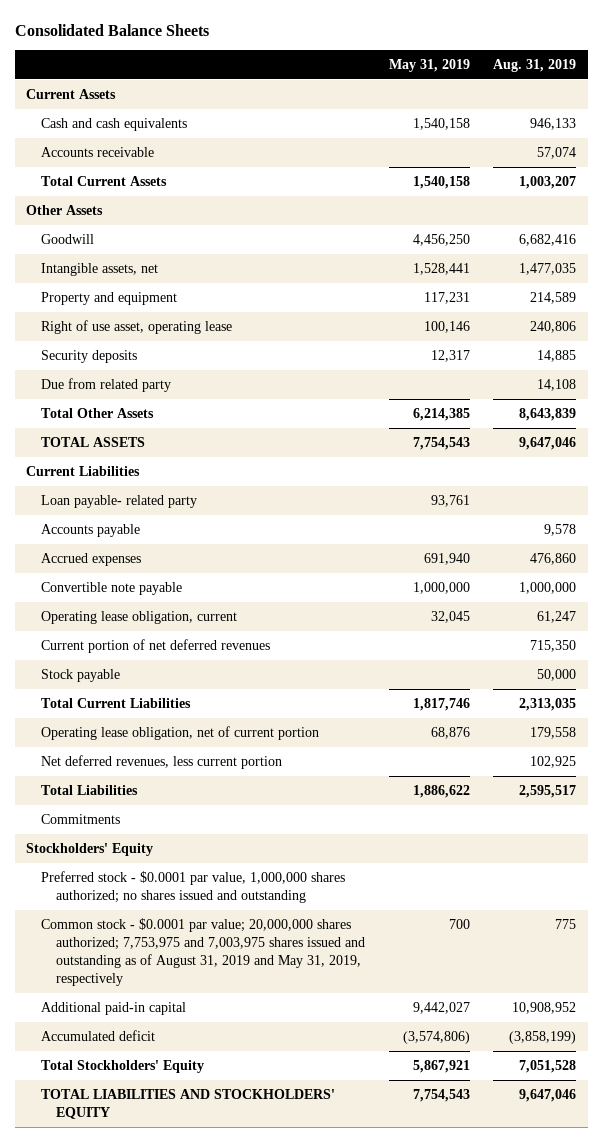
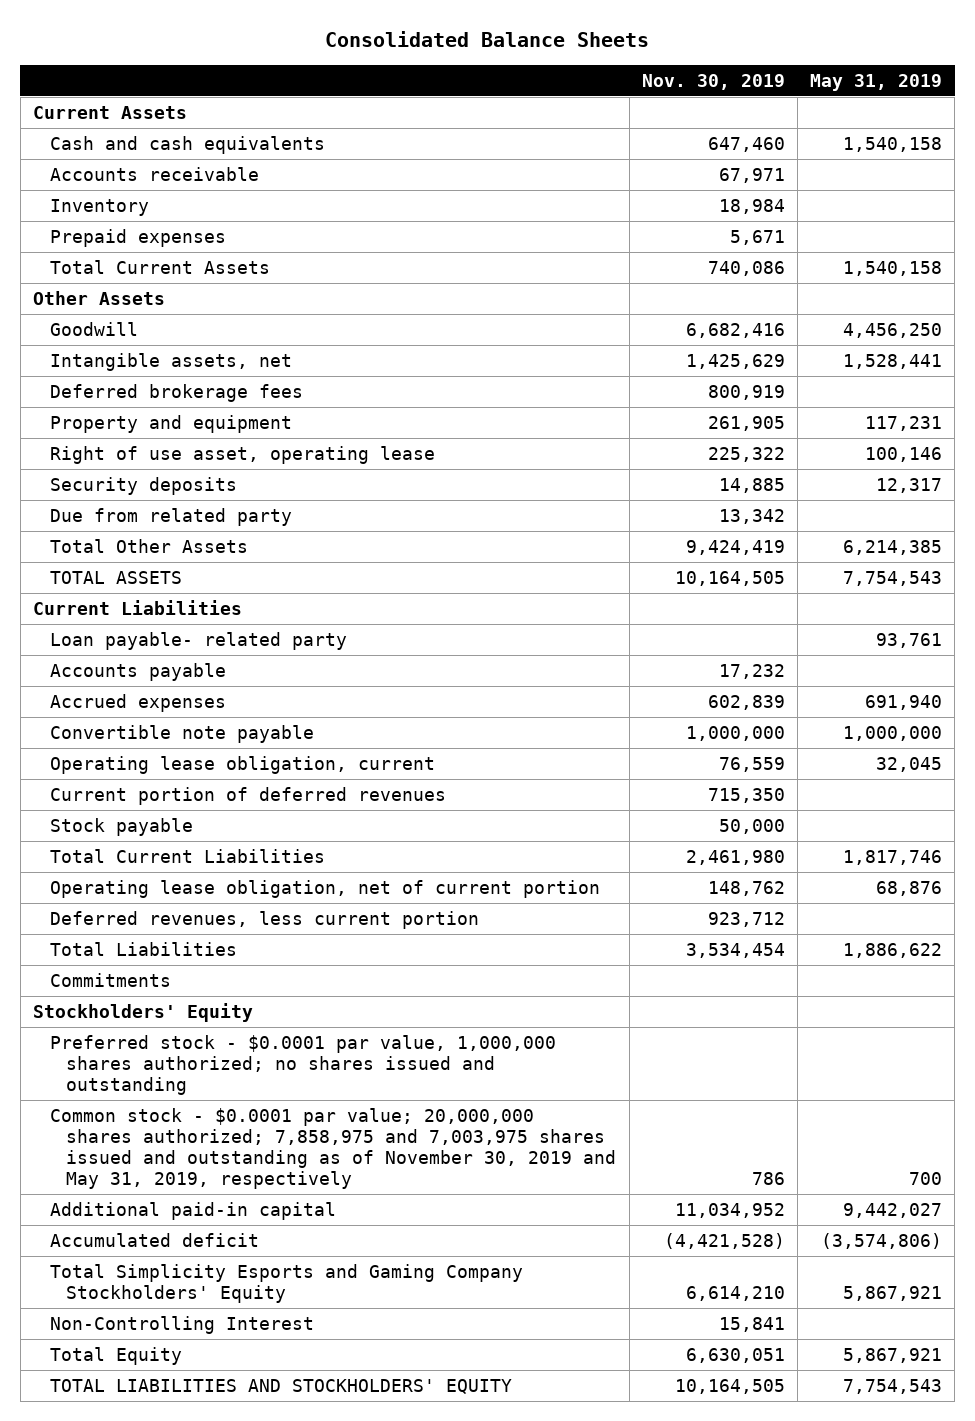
- | May 31, 2019 | Aug. 31, 2019
+ | Nov. 30, 2019 | May 31, 2019
+ Inventory | 18,984 |
+ Prepaid expenses | 5,671 |
+ Deferred brokerage fees | 800,919 |
- Current portion of net deferred revenues | | 715,350
+ Current portion of deferred revenues | 715,350 |
- Net deferred revenues, less current portion | | 102,925
+ Deferred revenues, less current portion | 923,712 |
- Common stock - $0.0001 par value; 20,000,000 shares authorized; 7,753,975 and 7,003,975 shares issued and outstanding as of August 31, 2019 and May 31, 2019, respectively | 700 | 775
+ Common stock - $0.0001 par value; 20,000,000 shares authorized; 7,858,975 and 7,003,975 shares issued and outstanding as of November 30, 2019 and May 31, 2019, respectively | 786 | 700
- Total Stockholders' Equity | 5,867,921 | 7,051,528
+ Total Simplicity Esports and Gaming Company Stockholders' Equity | 6,614,210 | 5,867,921
+ Non-Controlling Interest | 15,841 |
+ Total Equity | 6,630,051 | 5,867,921

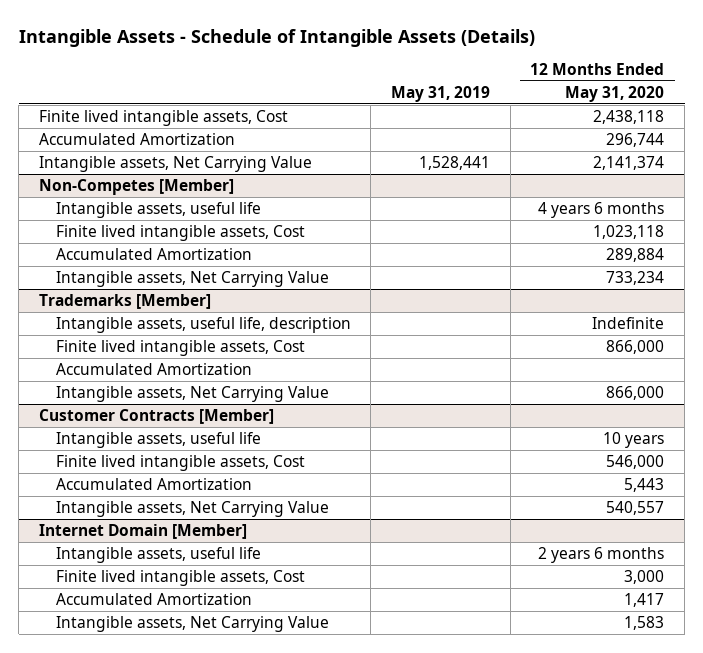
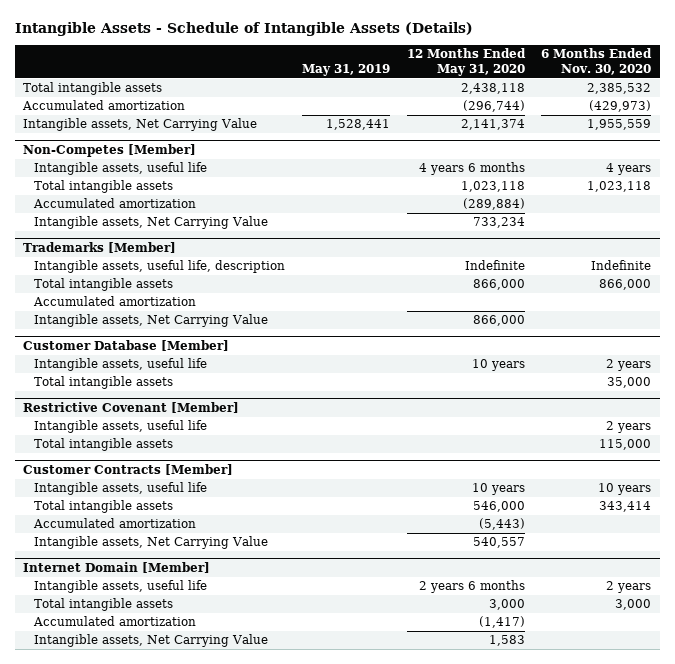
- | May 31, 2019 | 12 Months Ended May 31, 2020
+ | May 31, 2019 | 12 Months Ended May 31, 2020 | 6 Months Ended Nov. 30, 2020
- Finite lived intangible assets, Cost | | 2,438,118
- Accumulated Amortization | | 296,744
+ Total intangible assets | | 2,438,118 | 2,385,532
+ Accumulated amortization | | (296,744) | (429,973)
@ Non-Competes [Member]
- Finite lived intangible assets, Cost | | 1,023,118
- Accumulated Amortization | | 289,884
+ Total intangible assets | | 1,023,118 | 1,023,118
+ Accumulated amortization | | (289,884) |
@ Trademarks [Member]
- Finite lived intangible assets, Cost | | 866,000
- Accumulated Amortization
+ Total intangible assets | | 866,000 | 866,000
+ Accumulated amortization
+ Customer Database [Member]
+ Intangible assets, useful life | | 10 years | 2 years
+ Total intangible assets | | | 35,000
+ Restrictive Covenant [Member]
+ Intangible assets, useful life | | | 2 years
+ Total intangible assets | | | 115,000
@ Customer Contracts [Member]
- Finite lived intangible assets, Cost | | 546,000
- Accumulated Amortization | | 5,443
+ Total intangible assets | | 546,000 | 343,414
+ Accumulated amortization | | (5,443) |
@ Internet Domain [Member]
- Finite lived intangible assets, Cost | | 3,000
- Accumulated Amortization | | 1,417
+ Total intangible assets | | 3,000 | 3,000
+ Accumulated amortization | | (1,417) |

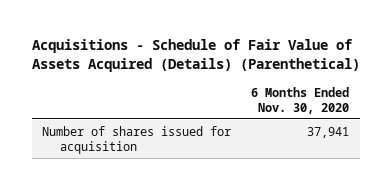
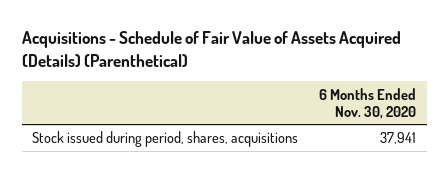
- Number of shares issued for acquisition | 37,941
+ Stock issued during period, shares, acquisitions | 37,941

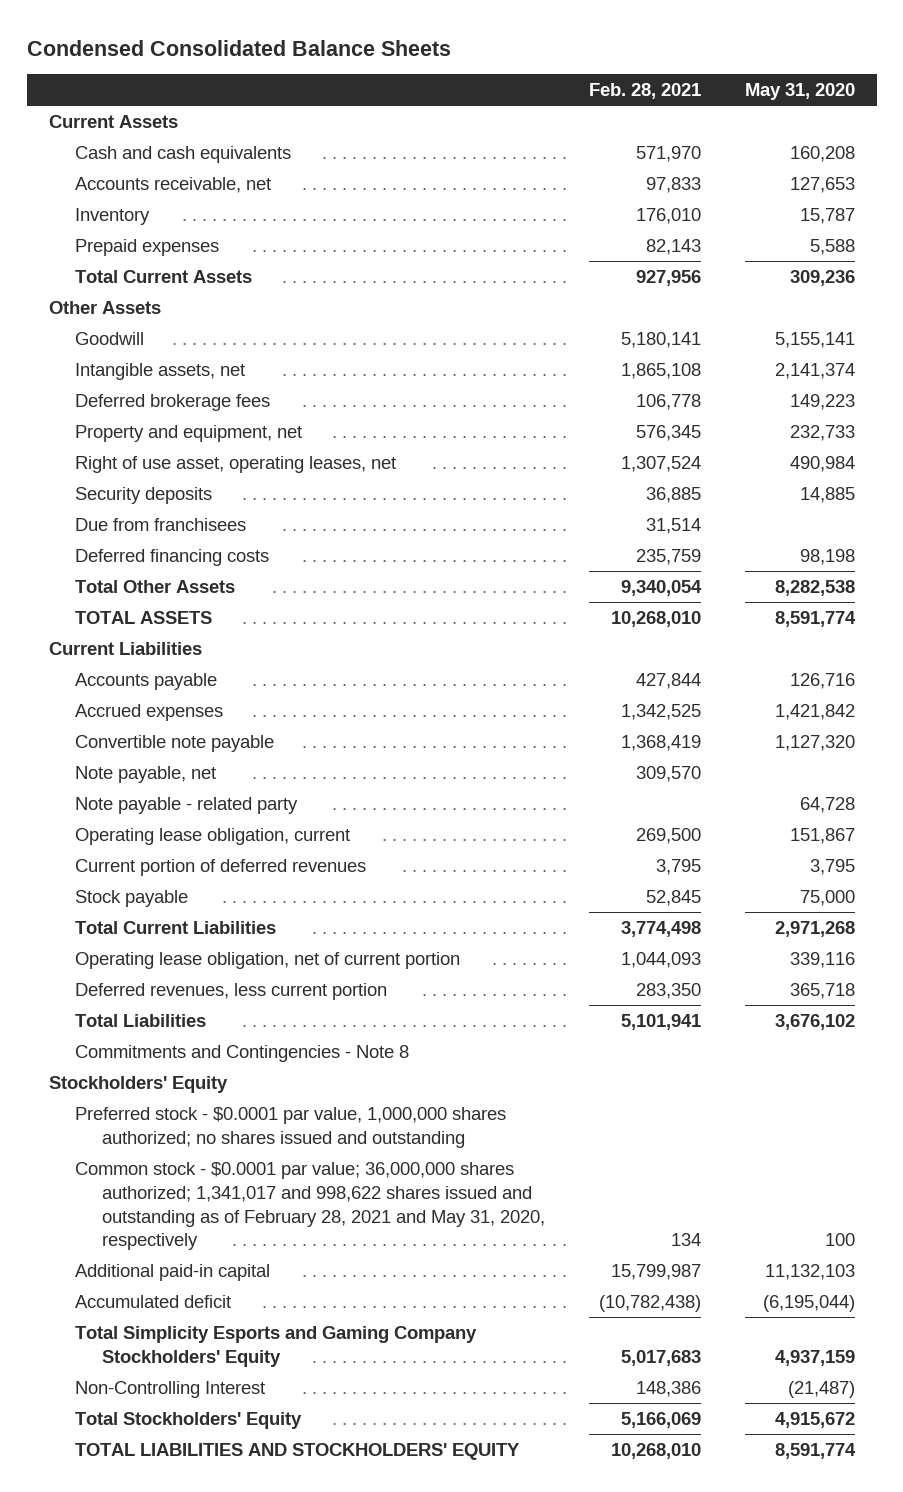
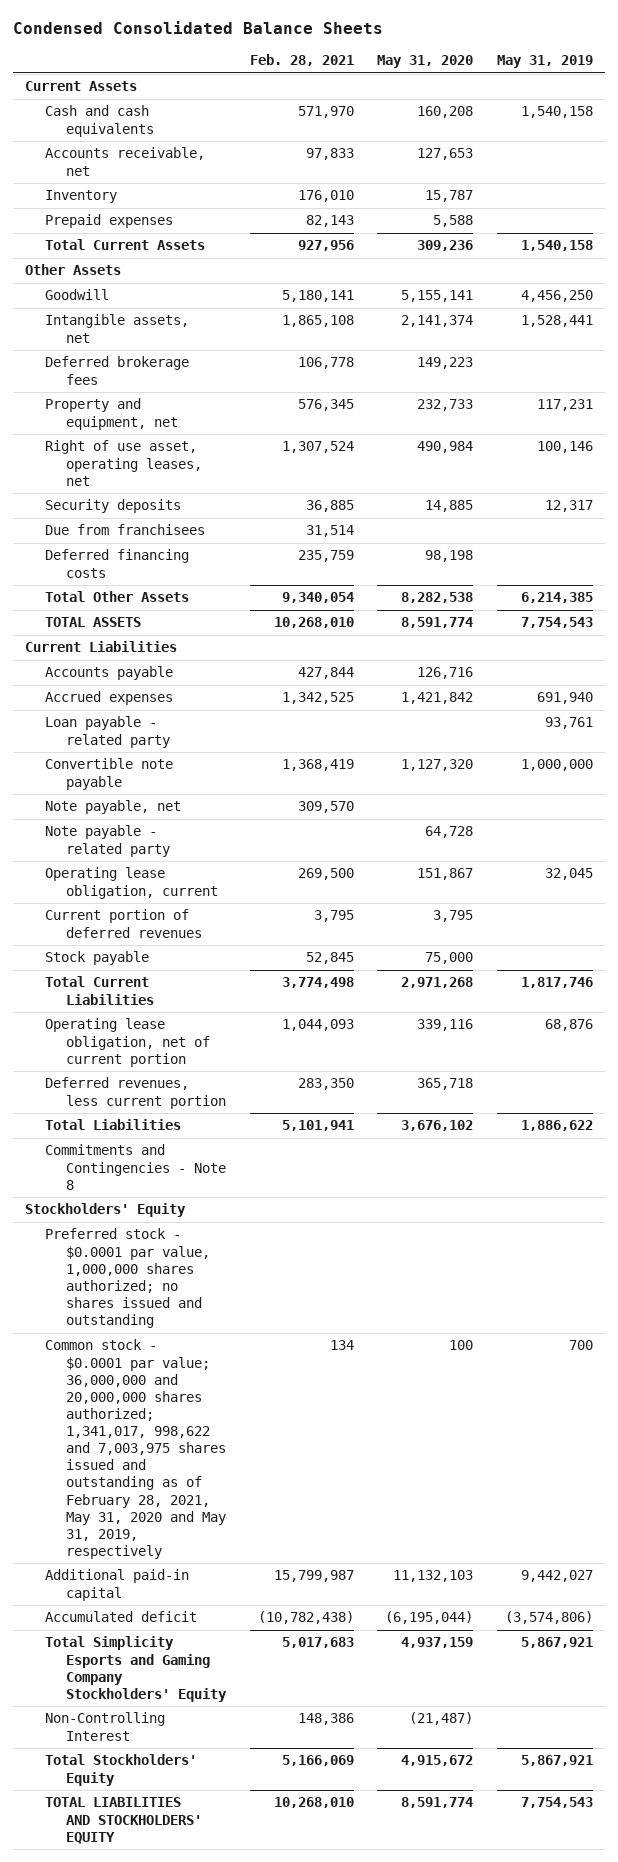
- | Feb. 28, 2021 | May 31, 2020
+ | Feb. 28, 2021 | May 31, 2020 | May 31, 2019
+ Loan payable - related party | | | 93,761
- Common stock - $0.0001 par value; 36,000,000 shares authorized; 1,341,017 and 998,622 shares issued and outstanding as of February 28, 2021 and May 31, 2020, respectively | 134 | 100
+ Common stock - $0.0001 par value; 36,000,000 and 20,000,000 shares authorized; 1,341,017, 998,622 and 7,003,975 shares issued and outstanding as of February 28, 2021, May 31, 2020 and May 31, 2019, respectively | 134 | 100 | 700

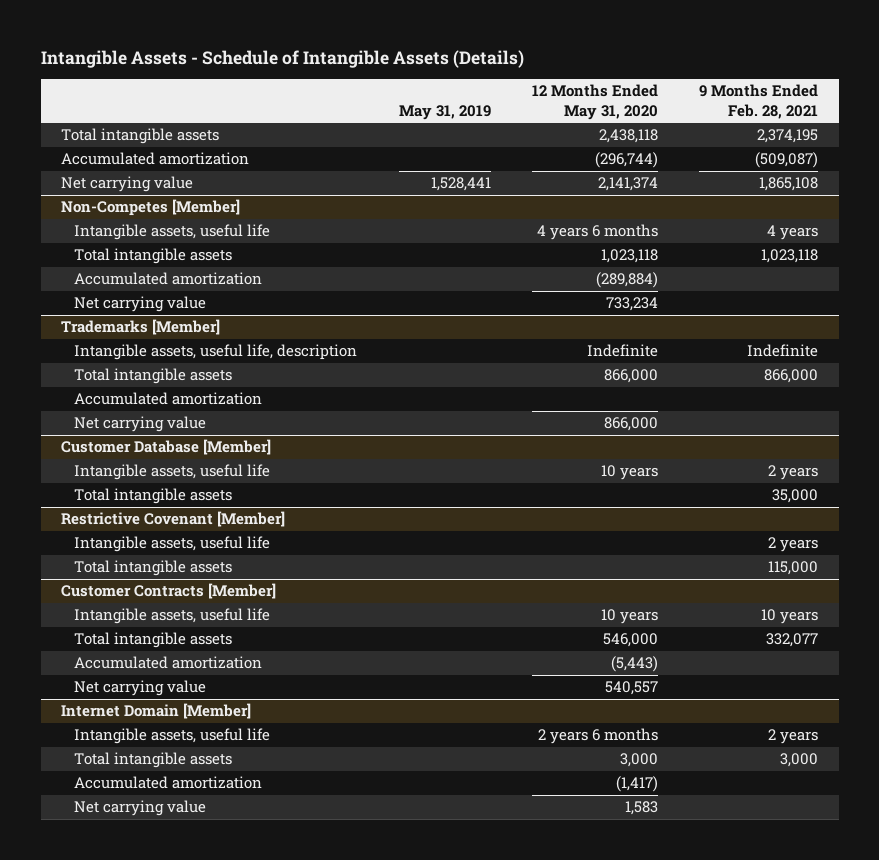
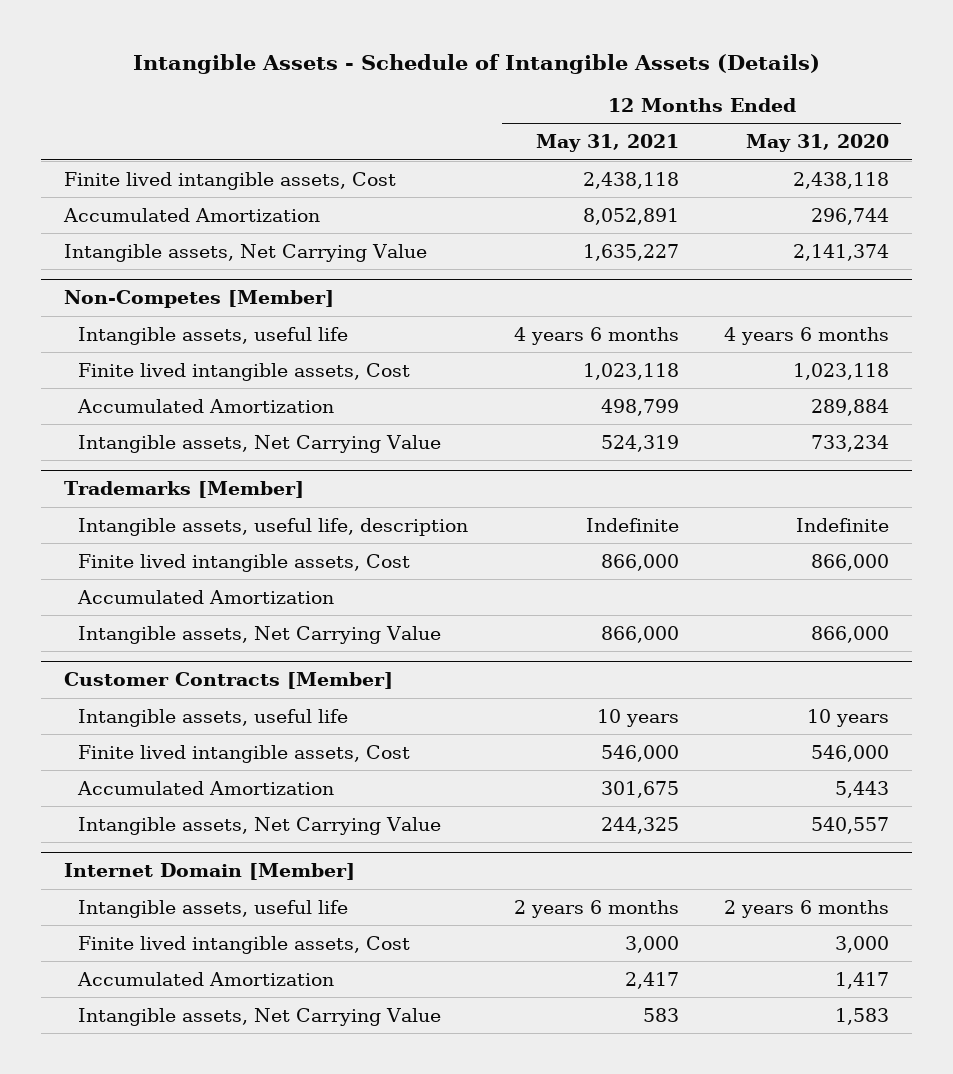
- | May 31, 2019 | 12 Months Ended May 31, 2020 | 9 Months Ended Feb. 28, 2021
+ | 12 Months Ended May 31, 2021 | 12 Months Ended May 31, 2020
- Total intangible assets | | 2,438,118 | 2,374,195
- Accumulated amortization | | (296,744) | (509,087)
- Net carrying value | 1,528,441 | 2,141,374 | 1,865,108
+ Finite lived intangible assets, Cost | 2,438,118 | 2,438,118
+ Accumulated Amortization | 8,052,891 | 296,744
+ Intangible assets, Net Carrying Value | 1,635,227 | 2,141,374
@ Non-Competes [Member]
- Total intangible assets | | 1,023,118 | 1,023,118
- Accumulated amortization | | (289,884) |
- Net carrying value | | 733,234 |
+ Finite lived intangible assets, Cost | 1,023,118 | 1,023,118
+ Accumulated Amortization | 498,799 | 289,884
+ Intangible assets, Net Carrying Value | 524,319 | 733,234
@ Trademarks [Member]
- Total intangible assets | | 866,000 | 866,000
- Accumulated amortization
- Net carrying value | | 866,000 |
- Customer Database [Member]
- Intangible assets, useful life | | 10 years | 2 years
- Total intangible assets | | | 35,000
- Restrictive Covenant [Member]
- Intangible assets, useful life | | | 2 years
- Total intangible assets | | | 115,000
@ Trademarks [Member]
+ Finite lived intangible assets, Cost | 866,000 | 866,000
+ Accumulated Amortization
+ Intangible assets, Net Carrying Value | 866,000 | 866,000
@ Customer Contracts [Member]
- Total intangible assets | | 546,000 | 332,077
- Accumulated amortization | | (5,443) |
- Net carrying value | | 540,557 |
+ Finite lived intangible assets, Cost | 546,000 | 546,000
+ Accumulated Amortization | 301,675 | 5,443
+ Intangible assets, Net Carrying Value | 244,325 | 540,557
@ Internet Domain [Member]
- Total intangible assets | | 3,000 | 3,000
- Accumulated amortization | | (1,417) |
- Net carrying value | | 1,583 |
+ Finite lived intangible assets, Cost | 3,000 | 3,000
+ Accumulated Amortization | 2,417 | 1,417
+ Intangible assets, Net Carrying Value | 583 | 1,583

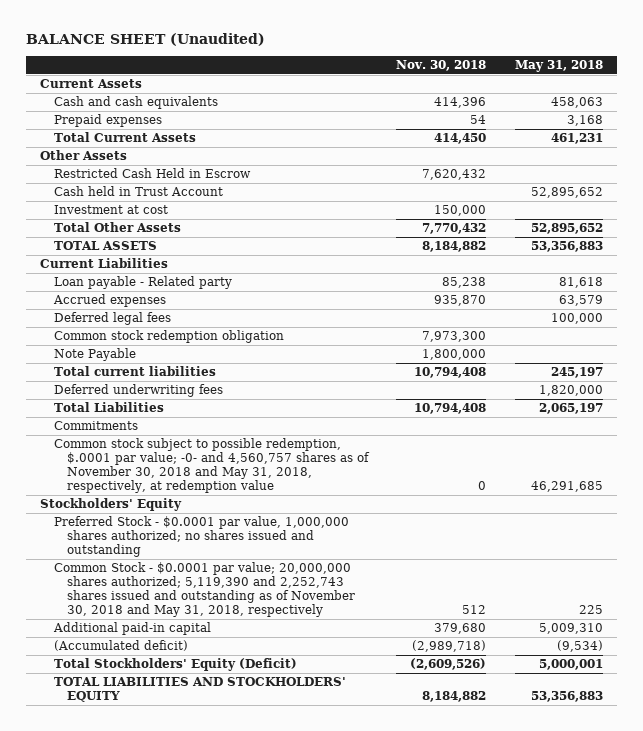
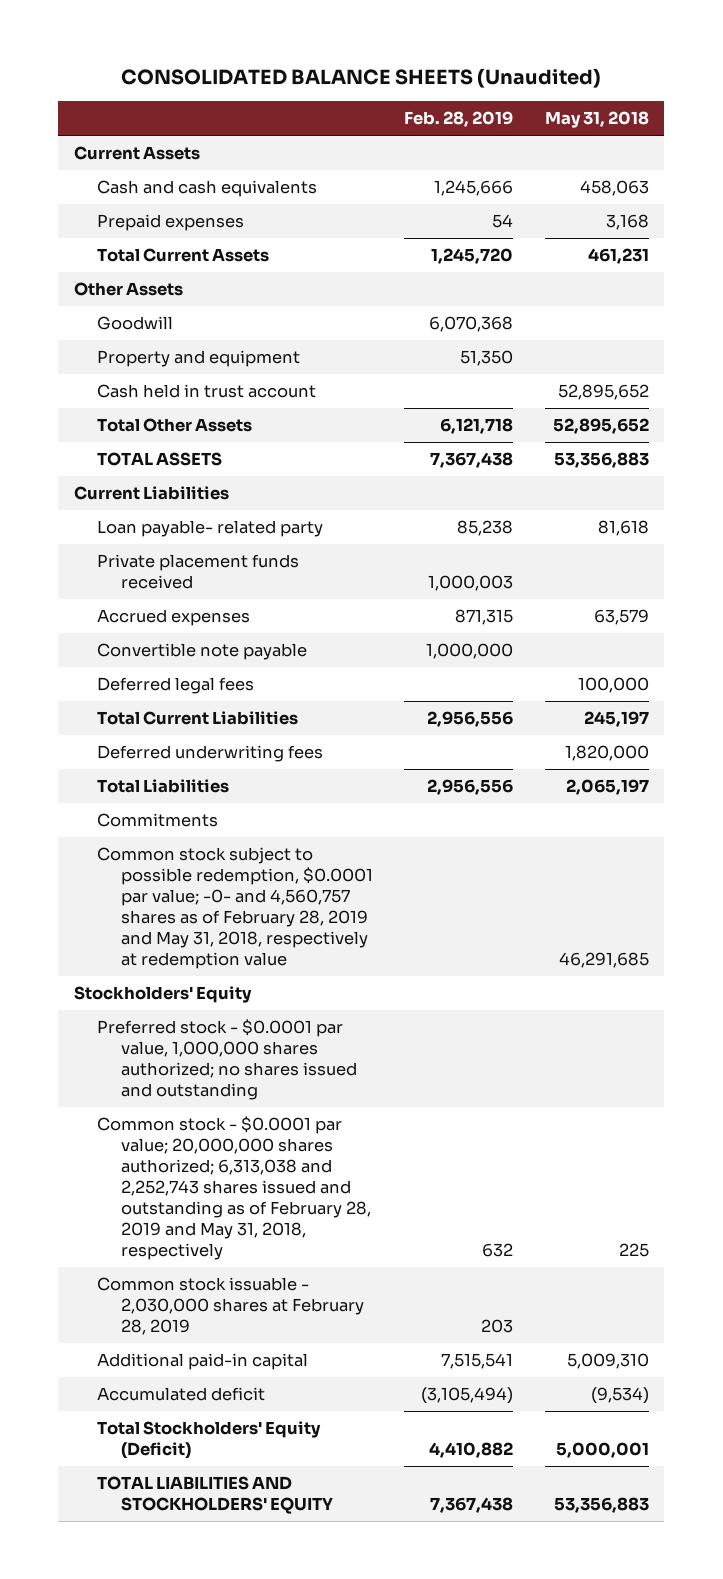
- BALANCE SHEET (Unaudited)
+ CONSOLIDATED BALANCE SHEETS (Unaudited)
- | Nov. 30, 2018 | May 31, 2018
+ | Feb. 28, 2019 | May 31, 2018
- Restricted Cash Held in Escrow | 7,620,432 |
- Cash held in Trust Account | | 52,895,652
- Investment at cost | 150,000 |
+ Goodwill | 6,070,368 |
+ Property and equipment | 51,350 |
+ Cash held in trust account | | 52,895,652
- Loan payable - Related party | 85,238 | 81,618
+ Loan payable- related party | 85,238 | 81,618
+ Private placement funds received | 1,000,003 |
+ Convertible note payable | 1,000,000 |
- Common stock redemption obligation | 7,973,300 |
- Note Payable | 1,800,000 |
- Total current liabilities | 10,794,408 | 245,197
+ Total Current Liabilities | 2,956,556 | 245,197
- Common stock subject to possible redemption, $.0001 par value; -0- and 4,560,757 shares as of November 30, 2018 and May 31, 2018, respectively, at redemption value | 0 | 46,291,685
+ Common stock subject to possible redemption, $0.0001 par value; -0- and 4,560,757 shares as of February 28, 2019 and May 31, 2018, respectively at redemption value | | 46,291,685
- Preferred Stock - $0.0001 par value, 1,000,000 shares authorized; no shares issued and outstanding
- Common Stock - $0.0001 par value; 20,000,000 shares authorized; 5,119,390 and 2,252,743 shares issued and outstanding as of November 30, 2018 and May 31, 2018, respectively | 512 | 225
+ Preferred stock - $0.0001 par value, 1,000,000 shares authorized; no shares issued and outstanding
+ Common stock - $0.0001 par value; 20,000,000 shares authorized; 6,313,038 and 2,252,743 shares issued and outstanding as of February 28, 2019 and May 31, 2018, respectively | 632 | 225
+ Common stock issuable - 2,030,000 shares at February 28, 2019 | 203 |
- (Accumulated deficit) | (2,989,718) | (9,534)
+ Accumulated deficit | (3,105,494) | (9,534)

